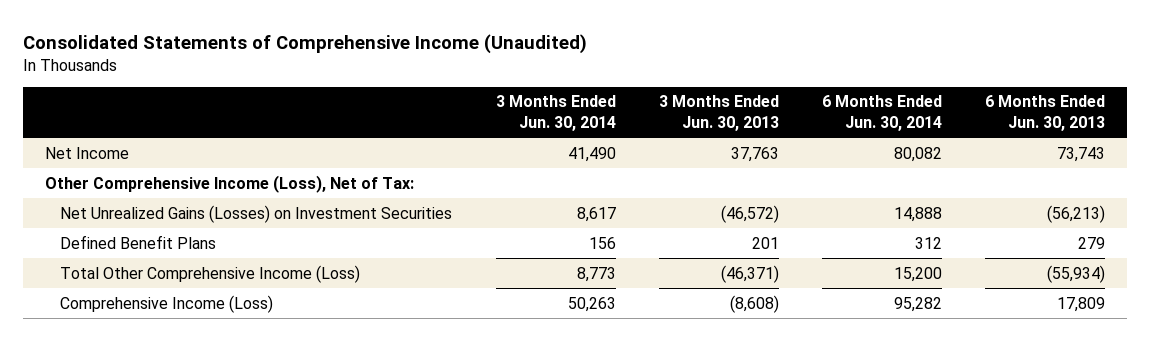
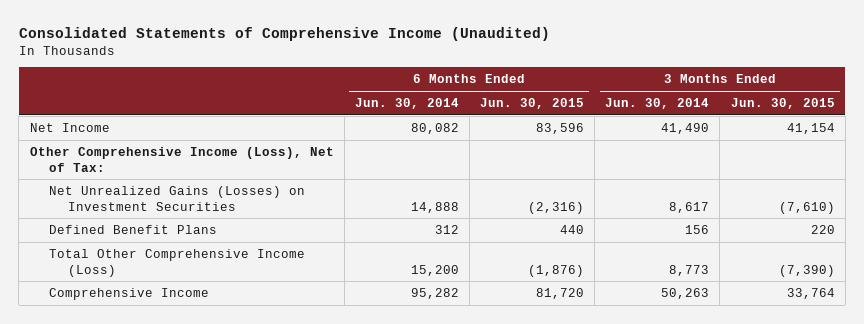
- | 3 Months Ended Jun. 30, 2014 | 3 Months Ended Jun. 30, 2013 | 6 Months Ended Jun. 30, 2014 | 6 Months Ended Jun. 30, 2013
+ | 6 Months Ended Jun. 30, 2014 | 6 Months Ended Jun. 30, 2015 | 3 Months Ended Jun. 30, 2014 | 3 Months Ended Jun. 30, 2015
- Comprehensive Income (Loss) | 50,263 | (8,608) | 95,282 | 17,809
+ Comprehensive Income | 95,282 | 81,720 | 50,263 | 33,764

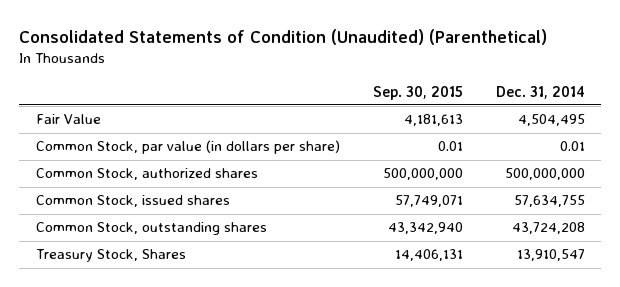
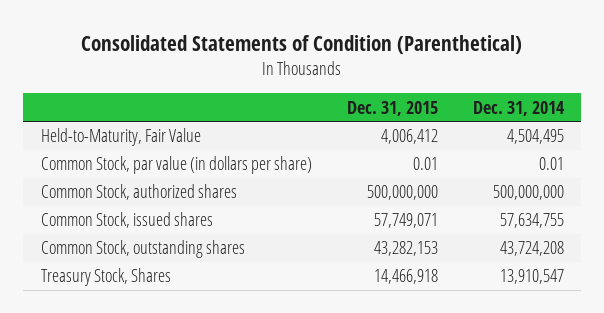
- Consolidated Statements of Condition (Unaudited) (Parenthetical)
+ Consolidated Statements of Condition (Parenthetical)
- | Sep. 30, 2015 | Dec. 31, 2014
+ | Dec. 31, 2015 | Dec. 31, 2014
- Fair Value | 4,181,613 | 4,504,495
+ Held-to-Maturity, Fair Value | 4,006,412 | 4,504,495

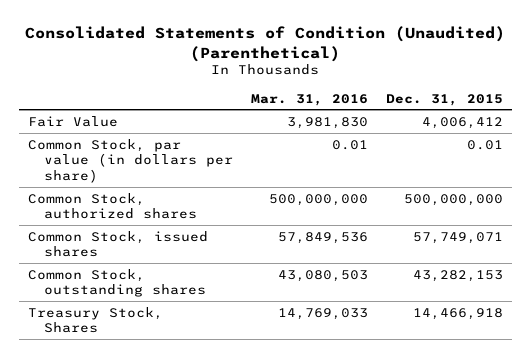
- Consolidated Statements of Condition (Parenthetical)
+ Consolidated Statements of Condition (Unaudited) (Parenthetical)
- | Dec. 31, 2015 | Dec. 31, 2014
+ | Mar. 31, 2016 | Dec. 31, 2015
- Held-to-Maturity, Fair Value | 4,006,412 | 4,504,495
+ Fair Value | 3,981,830 | 4,006,412

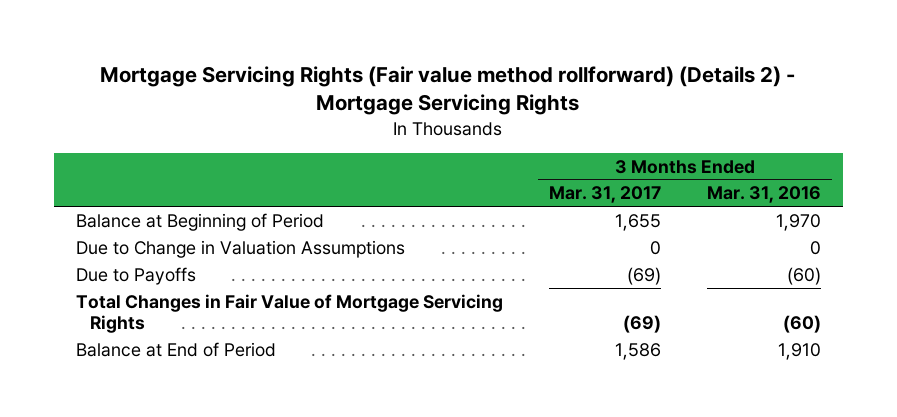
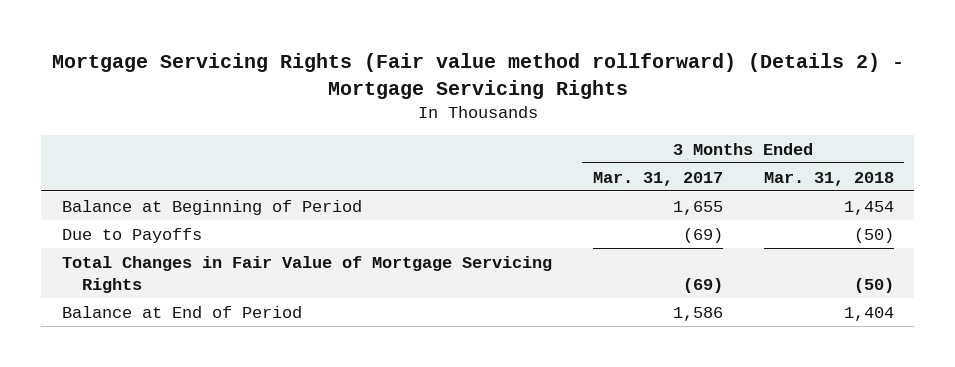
- | 3 Months Ended Mar. 31, 2017 | 3 Months Ended Mar. 31, 2016
+ | 3 Months Ended Mar. 31, 2017 | 3 Months Ended Mar. 31, 2018
- Due to Change in Valuation Assumptions | 0 | 0

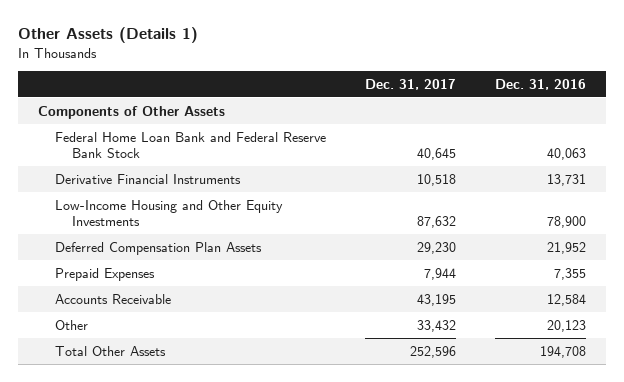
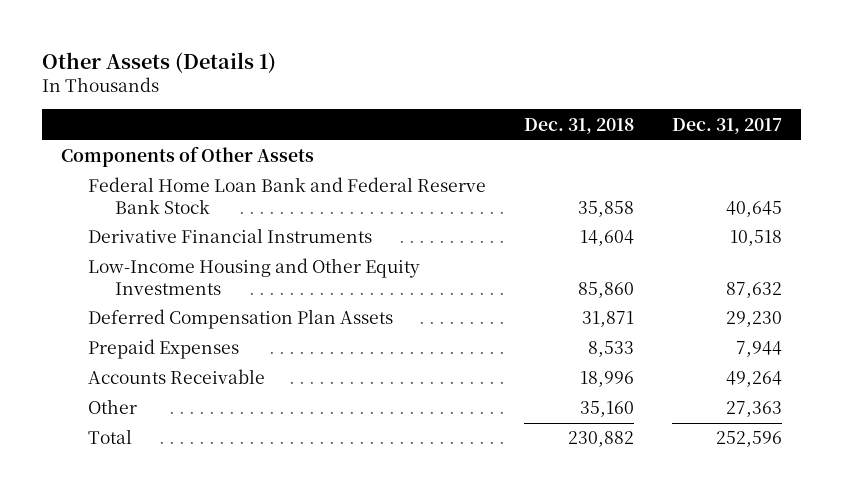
- | Dec. 31, 2017 | Dec. 31, 2016
+ | Dec. 31, 2018 | Dec. 31, 2017
- Accounts Receivable | 43,195 | 12,584
- Other | 33,432 | 20,123
- Total Other Assets | 252,596 | 194,708
+ Accounts Receivable | 18,996 | 49,264
+ Other | 35,160 | 27,363
+ Total | 230,882 | 252,596

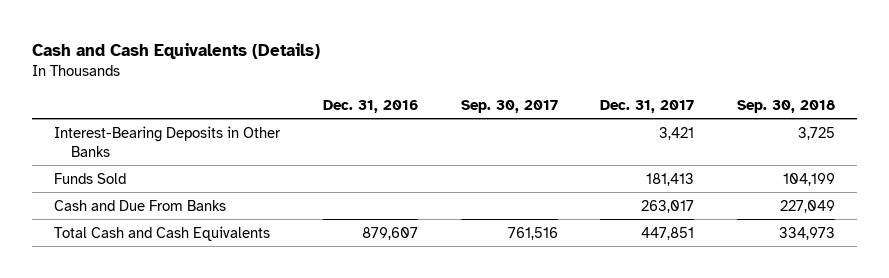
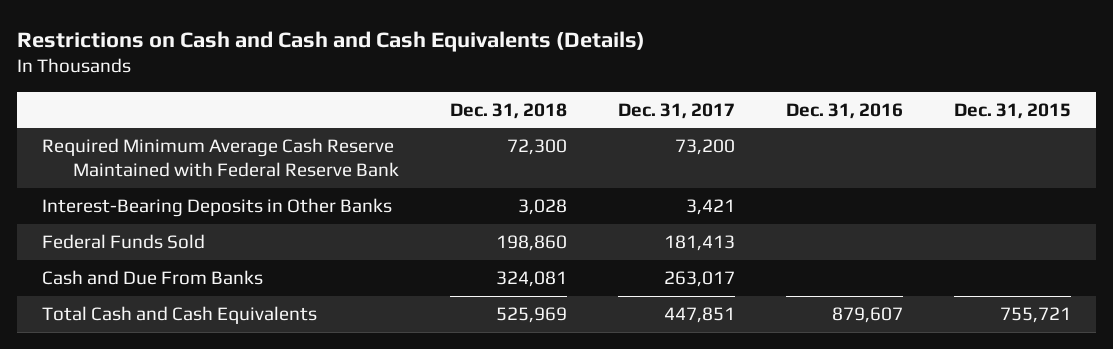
- Cash and Cash Equivalents (Details)
+ Restrictions on Cash and Cash and Cash Equivalents (Details)
- | Dec. 31, 2016 | Sep. 30, 2017 | Dec. 31, 2017 | Sep. 30, 2018
+ | Dec. 31, 2018 | Dec. 31, 2017 | Dec. 31, 2016 | Dec. 31, 2015
+ Required Minimum Average Cash Reserve Maintained with Federal Reserve Bank | 72,300 | 73,200 | |
- Funds Sold | | | 181,413 | 104,199
+ Federal Funds Sold | 198,860 | 181,413 | |

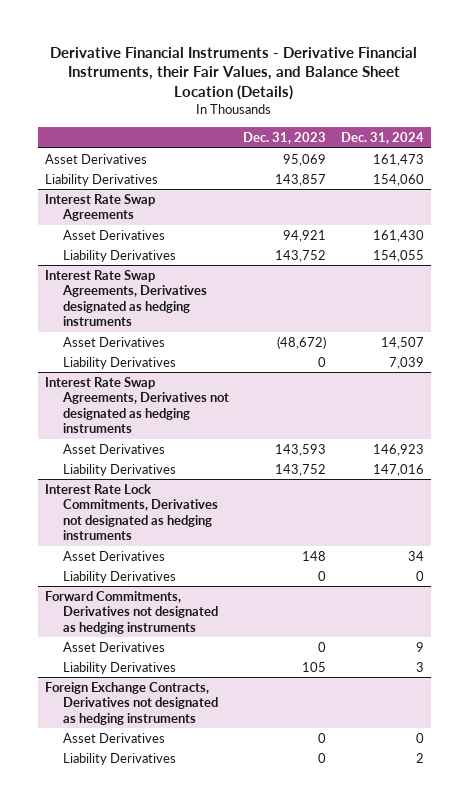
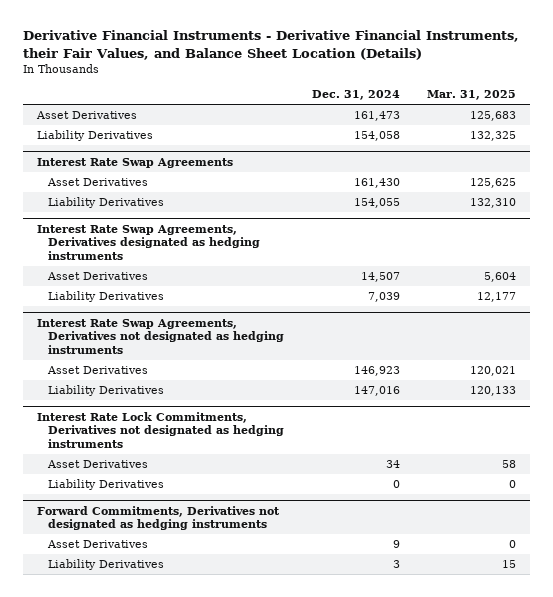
- | Dec. 31, 2023 | Dec. 31, 2024
+ | Dec. 31, 2024 | Mar. 31, 2025
- Liability Derivatives | 143,857 | 154,060
+ Liability Derivatives | 154,058 | 132,325
- Foreign Exchange Contracts, Derivatives not designated as hedging instruments
- Asset Derivatives | 0 | 0
- Liability Derivatives | 0 | 2

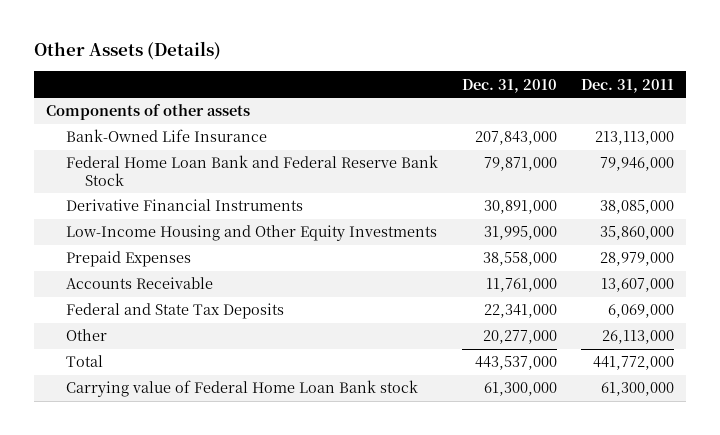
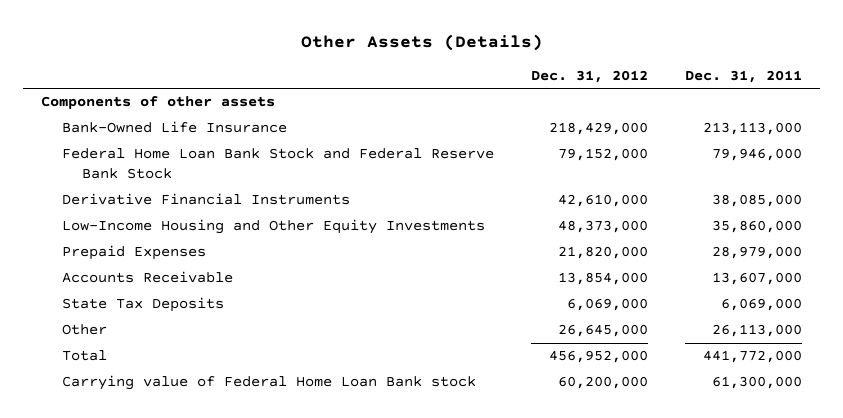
- | Dec. 31, 2010 | Dec. 31, 2011
+ | Dec. 31, 2012 | Dec. 31, 2011
- Federal Home Loan Bank and Federal Reserve Bank Stock | 79,871,000 | 79,946,000
+ Federal Home Loan Bank Stock and Federal Reserve Bank Stock | 79,152,000 | 79,946,000
- Federal and State Tax Deposits | 22,341,000 | 6,069,000
+ State Tax Deposits | 6,069,000 | 6,069,000

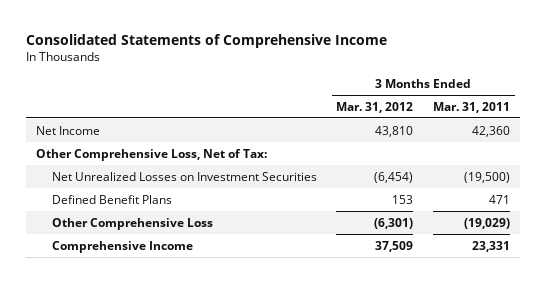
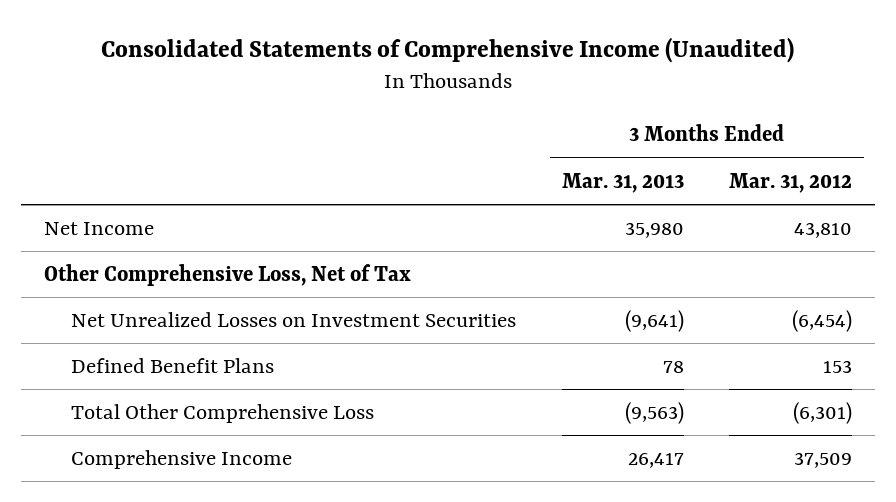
- Consolidated Statements of Comprehensive Income
+ Consolidated Statements of Comprehensive Income (Unaudited)
- | 3 Months Ended Mar. 31, 2012 | 3 Months Ended Mar. 31, 2011
+ | 3 Months Ended Mar. 31, 2013 | 3 Months Ended Mar. 31, 2012
- Other Comprehensive Loss, Net of Tax:
+ Other Comprehensive Loss, Net of Tax
- Other Comprehensive Loss | (6,301) | (19,029)
+ Total Other Comprehensive Loss | (9,563) | (6,301)

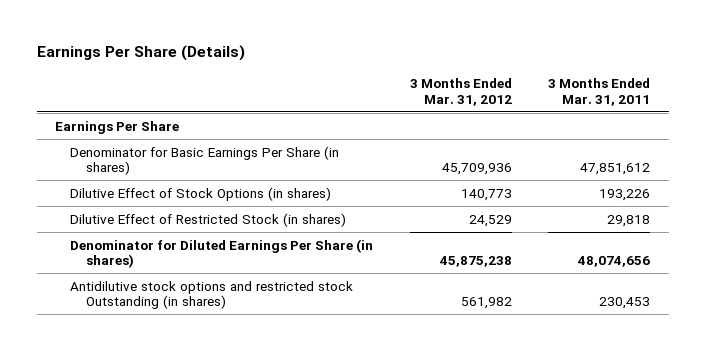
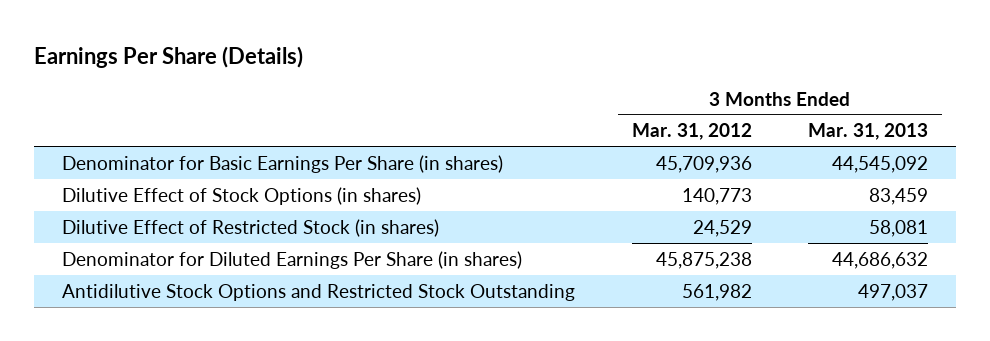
- | 3 Months Ended Mar. 31, 2012 | 3 Months Ended Mar. 31, 2011
+ | 3 Months Ended Mar. 31, 2012 | 3 Months Ended Mar. 31, 2013
- Earnings Per Share
- Antidilutive stock options and restricted stock Outstanding (in shares) | 561,982 | 230,453
+ Antidilutive Stock Options and Restricted Stock Outstanding | 561,982 | 497,037

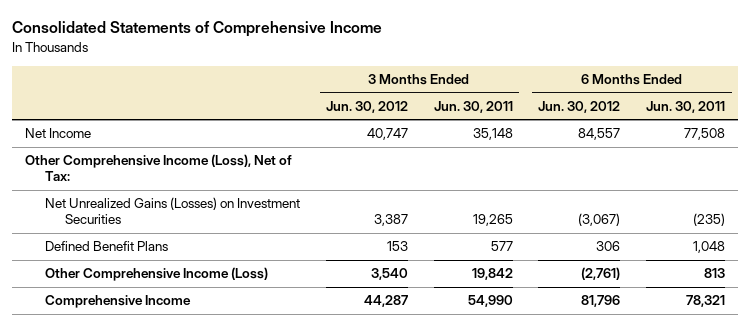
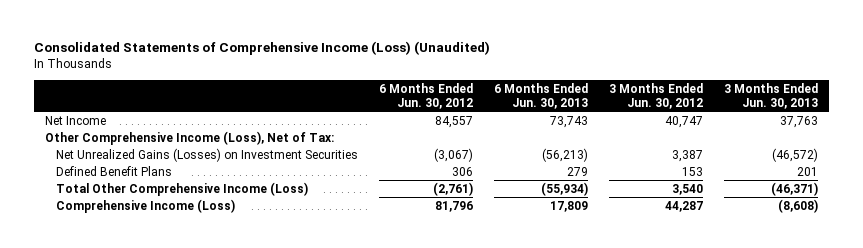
- Consolidated Statements of Comprehensive Income
+ Consolidated Statements of Comprehensive Income (Loss) (Unaudited)
- | 3 Months Ended Jun. 30, 2012 | 3 Months Ended Jun. 30, 2011 | 6 Months Ended Jun. 30, 2012 | 6 Months Ended Jun. 30, 2011
+ | 6 Months Ended Jun. 30, 2012 | 6 Months Ended Jun. 30, 2013 | 3 Months Ended Jun. 30, 2012 | 3 Months Ended Jun. 30, 2013
- Other Comprehensive Income (Loss) | 3,540 | 19,842 | (2,761) | 813
- Comprehensive Income | 44,287 | 54,990 | 81,796 | 78,321
+ Total Other Comprehensive Income (Loss) | (2,761) | (55,934) | 3,540 | (46,371)
+ Comprehensive Income (Loss) | 81,796 | 17,809 | 44,287 | (8,608)

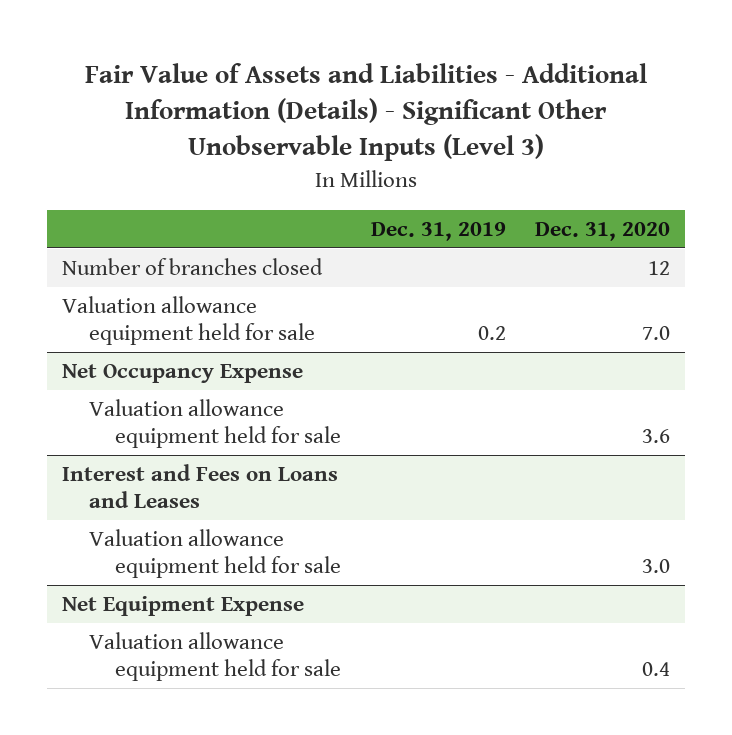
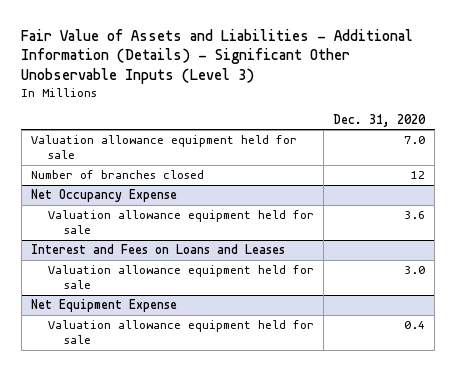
- | Dec. 31, 2019 | Dec. 31, 2020
+ | Dec. 31, 2020
moved down: Number of branches closed | 12

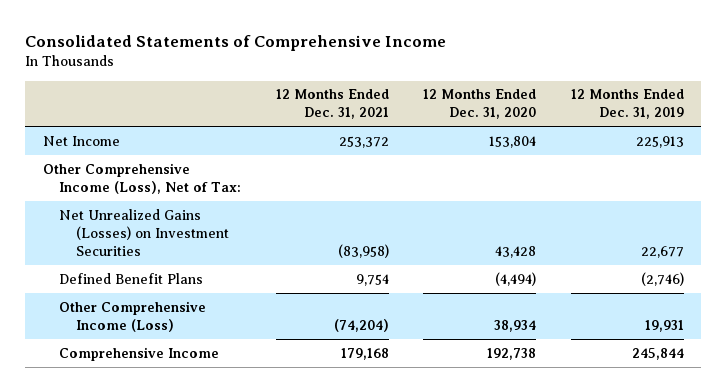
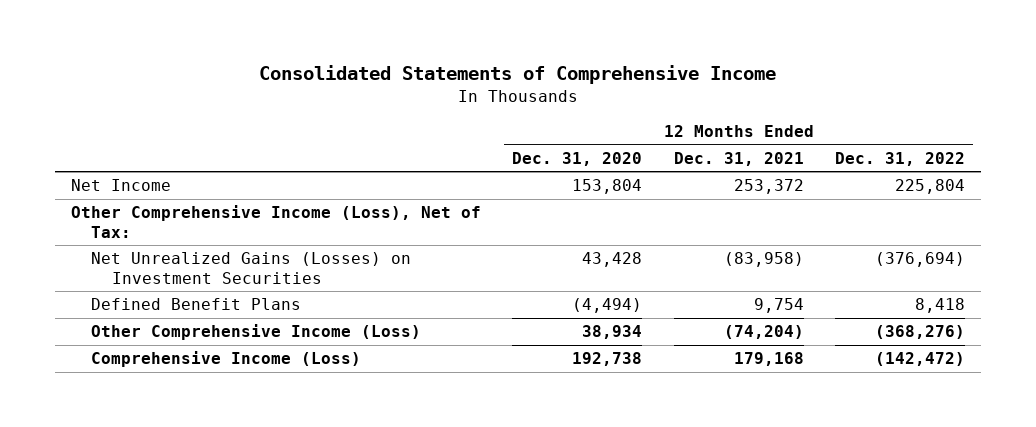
- | 12 Months Ended Dec. 31, 2021 | 12 Months Ended Dec. 31, 2020 | 12 Months Ended Dec. 31, 2019
+ | 12 Months Ended Dec. 31, 2020 | 12 Months Ended Dec. 31, 2021 | 12 Months Ended Dec. 31, 2022
- Comprehensive Income | 179,168 | 192,738 | 245,844
+ Comprehensive Income (Loss) | 192,738 | 179,168 | (142,472)

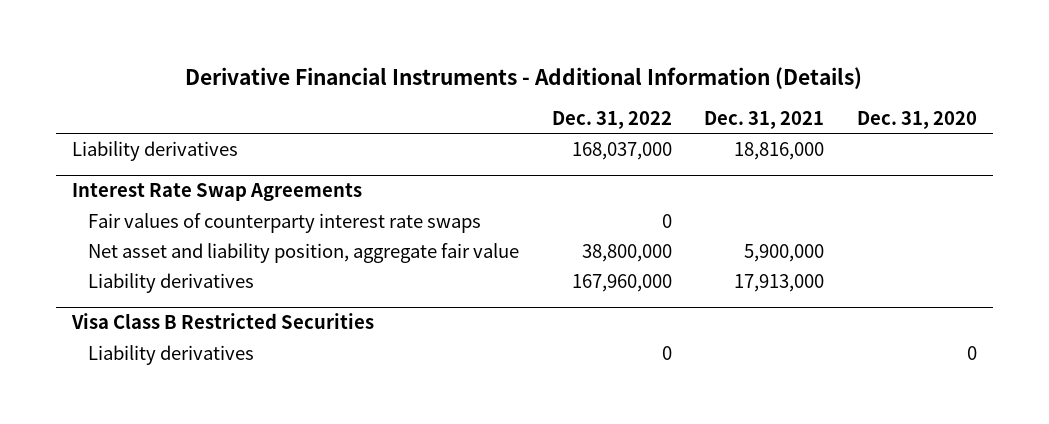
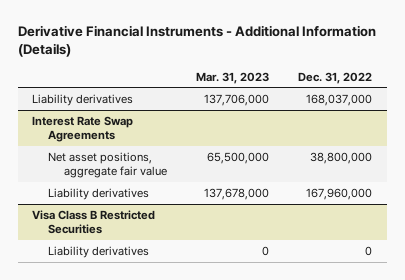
- | Dec. 31, 2022 | Dec. 31, 2021 | Dec. 31, 2020
+ | Mar. 31, 2023 | Dec. 31, 2022
@ Interest Rate Swap Agreements
- Fair values of counterparty interest rate swaps | 0 | |
- Net asset and liability position, aggregate fair value | 38,800,000 | 5,900,000 |
+ Net asset positions, aggregate fair value | 65,500,000 | 38,800,000

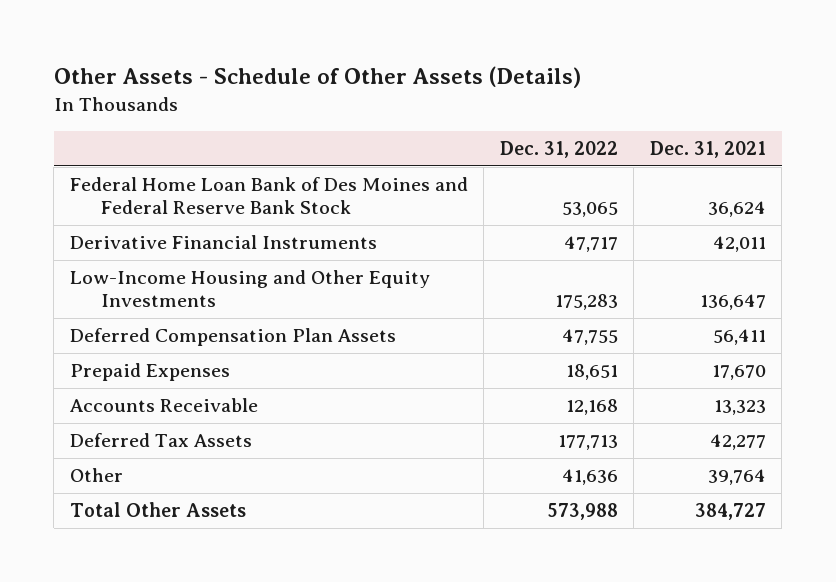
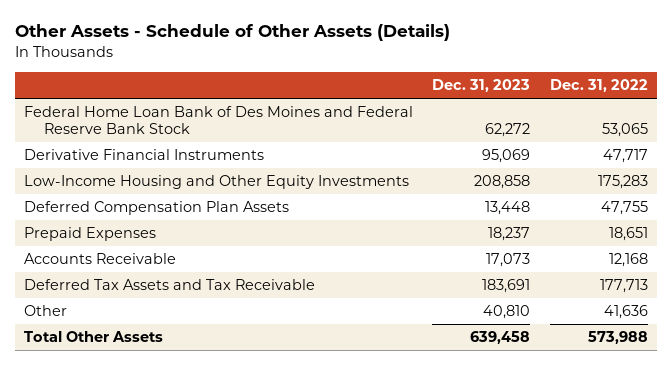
- | Dec. 31, 2022 | Dec. 31, 2021
+ | Dec. 31, 2023 | Dec. 31, 2022
- Deferred Tax Assets | 177,713 | 42,277
+ Deferred Tax Assets and Tax Receivable | 183,691 | 177,713

